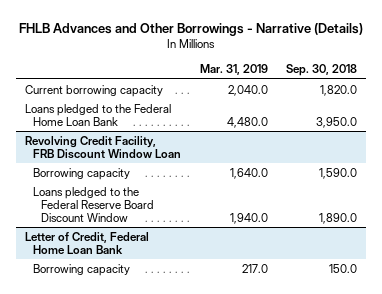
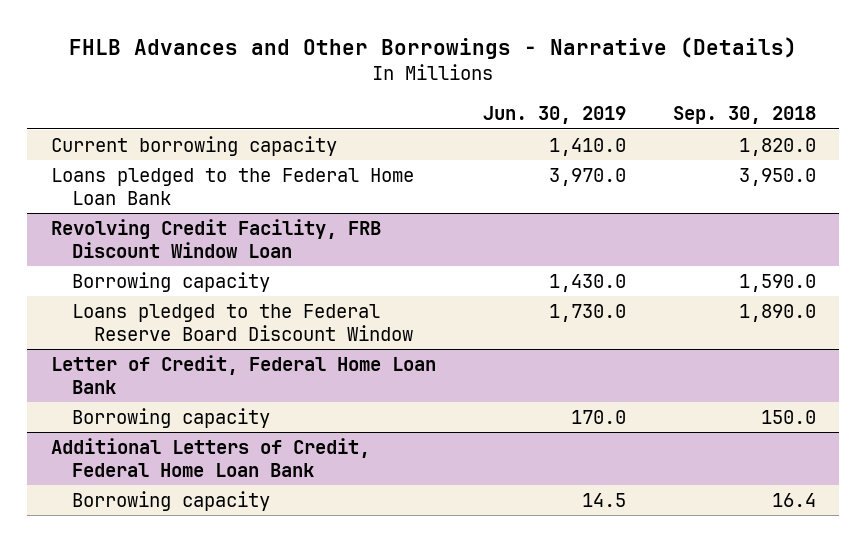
- | Mar. 31, 2019 | Sep. 30, 2018
+ | Jun. 30, 2019 | Sep. 30, 2018
+ Additional Letters of Credit, Federal Home Loan Bank
+ Borrowing capacity | 14.5 | 16.4

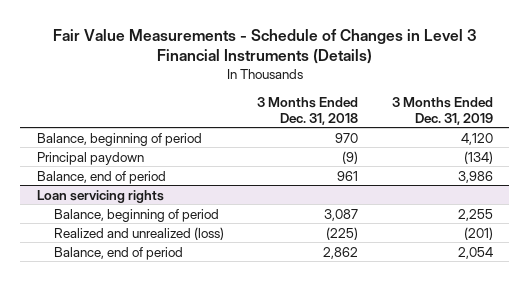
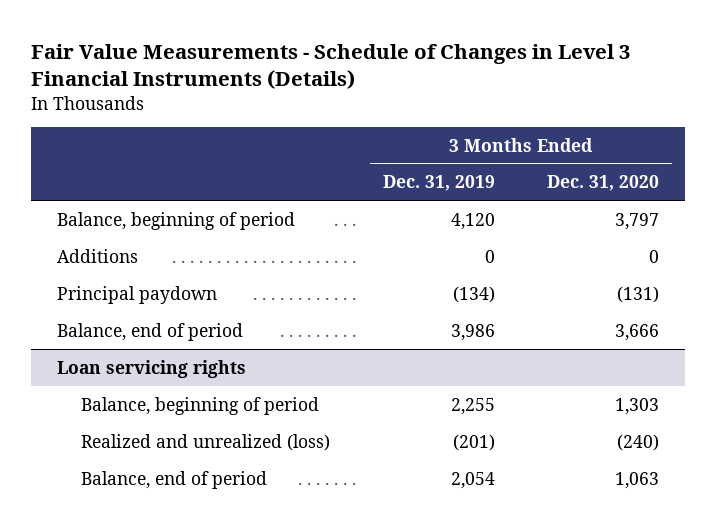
- | 3 Months Ended Dec. 31, 2018 | 3 Months Ended Dec. 31, 2019
+ | 3 Months Ended Dec. 31, 2019 | 3 Months Ended Dec. 31, 2020
+ Additions | 0 | 0

